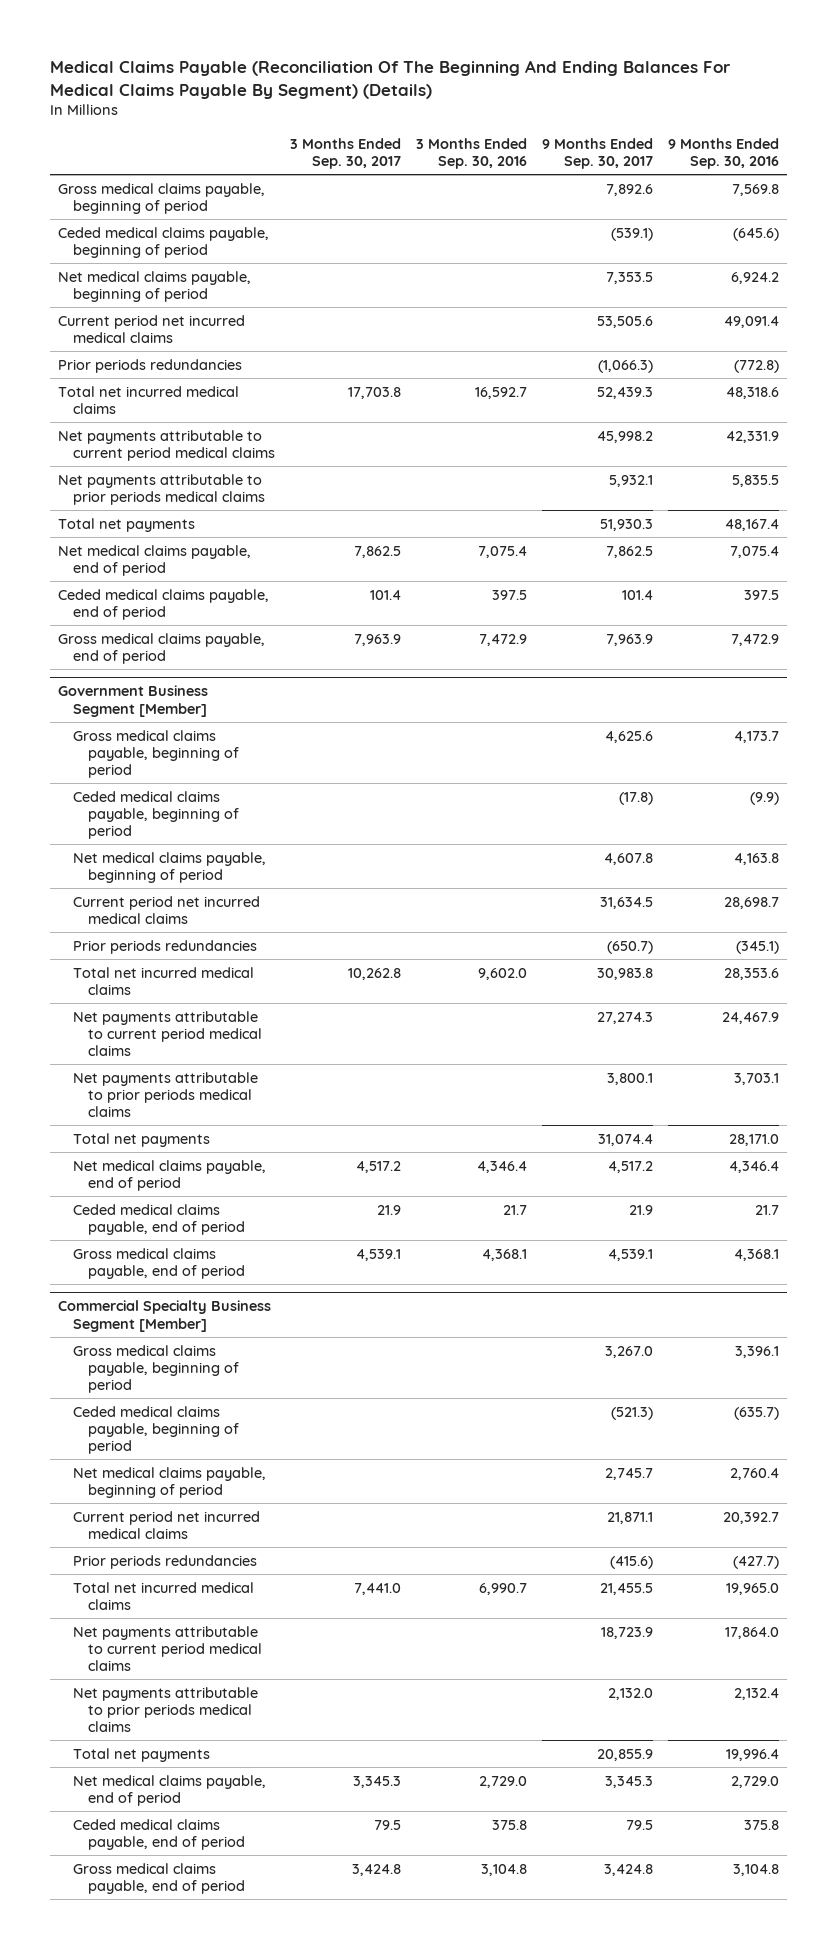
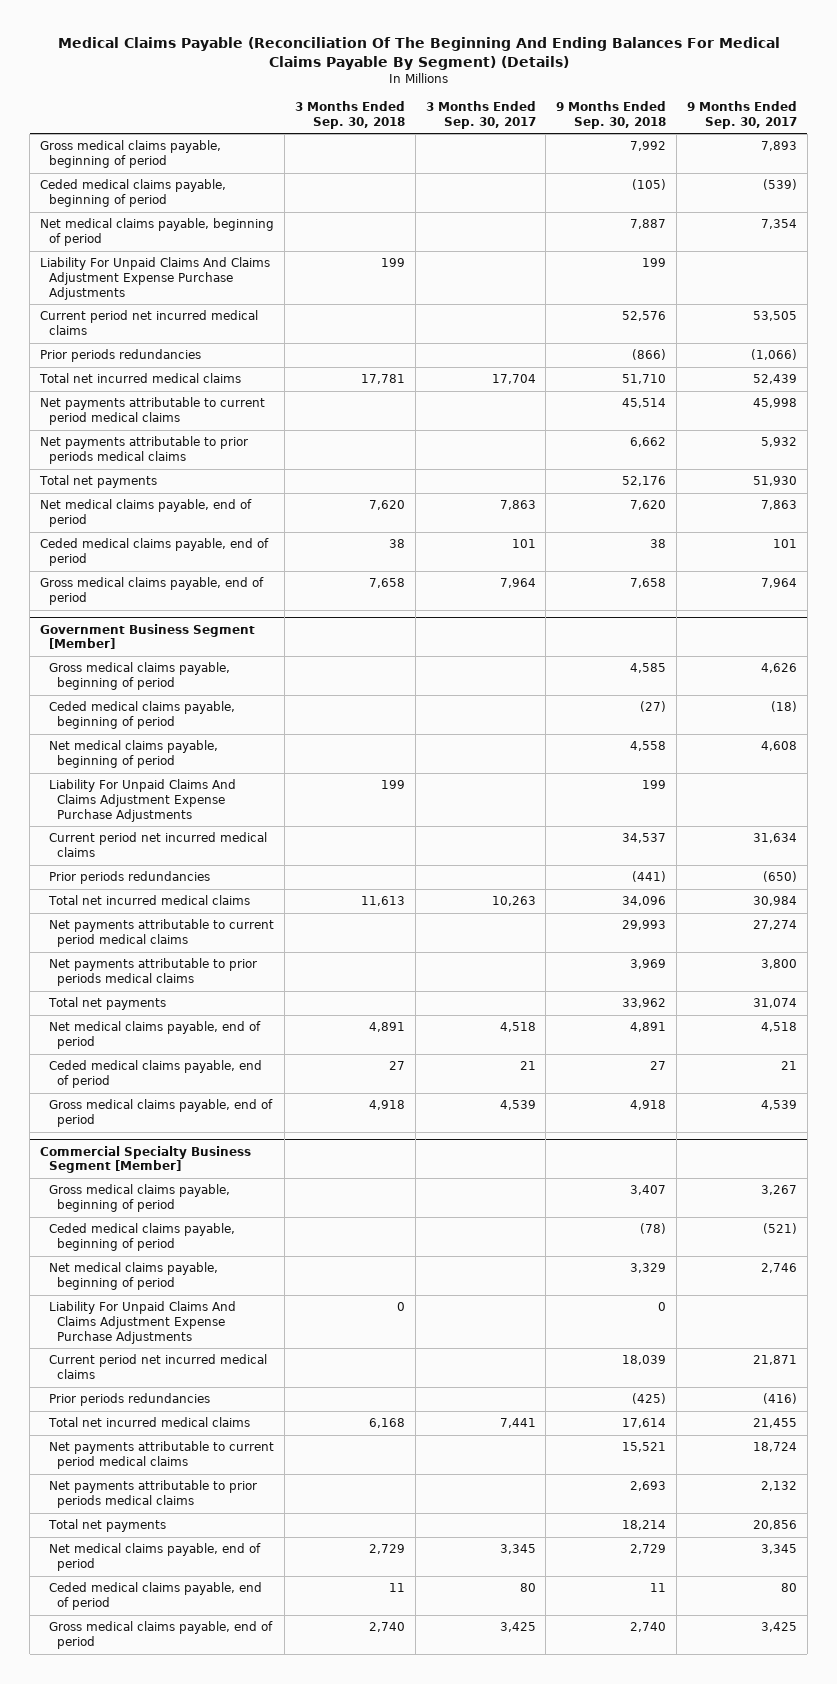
- | 3 Months Ended Sep. 30, 2017 | 3 Months Ended Sep. 30, 2016 | 9 Months Ended Sep. 30, 2017 | 9 Months Ended Sep. 30, 2016
+ | 3 Months Ended Sep. 30, 2018 | 3 Months Ended Sep. 30, 2017 | 9 Months Ended Sep. 30, 2018 | 9 Months Ended Sep. 30, 2017
- Gross medical claims payable, beginning of period | | | 7,892.6 | 7,569.8
- Ceded medical claims payable, beginning of period | | | (539.1) | (645.6)
- Net medical claims payable, beginning of period | | | 7,353.5 | 6,924.2
- Current period net incurred medical claims | | | 53,505.6 | 49,091.4
- Prior periods redundancies | | | (1,066.3) | (772.8)
- Total net incurred medical claims | 17,703.8 | 16,592.7 | 52,439.3 | 48,318.6
- Net payments attributable to current period medical claims | | | 45,998.2 | 42,331.9
- Net payments attributable to prior periods medical claims | | | 5,932.1 | 5,835.5
- Total net payments | | | 51,930.3 | 48,167.4
- Net medical claims payable, end of period | 7,862.5 | 7,075.4 | 7,862.5 | 7,075.4
- Ceded medical claims payable, end of period | 101.4 | 397.5 | 101.4 | 397.5
- Gross medical claims payable, end of period | 7,963.9 | 7,472.9 | 7,963.9 | 7,472.9
+ Gross medical claims payable, beginning of period | | | 7,992 | 7,893
+ Ceded medical claims payable, beginning of period | | | (105) | (539)
+ Net medical claims payable, beginning of period | | | 7,887 | 7,354
+ Liability For Unpaid Claims And Claims Adjustment Expense Purchase Adjustments | 199 | | 199 |
+ Current period net incurred medical claims | | | 52,576 | 53,505
+ Prior periods redundancies | | | (866) | (1,066)
+ Total net incurred medical claims | 17,781 | 17,704 | 51,710 | 52,439
+ Net payments attributable to current period medical claims | | | 45,514 | 45,998
+ Net payments attributable to prior periods medical claims | | | 6,662 | 5,932
+ Total net payments | | | 52,176 | 51,930
+ Net medical claims payable, end of period | 7,620 | 7,863 | 7,620 | 7,863
+ Ceded medical claims payable, end of period | 38 | 101 | 38 | 101
+ Gross medical claims payable, end of period | 7,658 | 7,964 | 7,658 | 7,964
@ Government Business Segment [Member]
- Gross medical claims payable, beginning of period | | | 4,625.6 | 4,173.7
- Ceded medical claims payable, beginning of period | | | (17.8) | (9.9)
- Net medical claims payable, beginning of period | | | 4,607.8 | 4,163.8
- Current period net incurred medical claims | | | 31,634.5 | 28,698.7
- Prior periods redundancies | | | (650.7) | (345.1)
- Total net incurred medical claims | 10,262.8 | 9,602.0 | 30,983.8 | 28,353.6
- Net payments attributable to current period medical claims | | | 27,274.3 | 24,467.9
- Net payments attributable to prior periods medical claims | | | 3,800.1 | 3,703.1
- Total net payments | | | 31,074.4 | 28,171.0
- Net medical claims payable, end of period | 4,517.2 | 4,346.4 | 4,517.2 | 4,346.4
- Ceded medical claims payable, end of period | 21.9 | 21.7 | 21.9 | 21.7
- Gross medical claims payable, end of period | 4,539.1 | 4,368.1 | 4,539.1 | 4,368.1
+ Gross medical claims payable, beginning of period | | | 4,585 | 4,626
+ Ceded medical claims payable, beginning of period | | | (27) | (18)
+ Net medical claims payable, beginning of period | | | 4,558 | 4,608
+ Liability For Unpaid Claims And Claims Adjustment Expense Purchase Adjustments | 199 | | 199 |
+ Current period net incurred medical claims | | | 34,537 | 31,634
+ Prior periods redundancies | | | (441) | (650)
+ Total net incurred medical claims | 11,613 | 10,263 | 34,096 | 30,984
+ Net payments attributable to current period medical claims | | | 29,993 | 27,274
+ Net payments attributable to prior periods medical claims | | | 3,969 | 3,800
+ Total net payments | | | 33,962 | 31,074
+ Net medical claims payable, end of period | 4,891 | 4,518 | 4,891 | 4,518
+ Ceded medical claims payable, end of period | 27 | 21 | 27 | 21
+ Gross medical claims payable, end of period | 4,918 | 4,539 | 4,918 | 4,539
@ Commercial Specialty Business Segment [Member]
- Gross medical claims payable, beginning of period | | | 3,267.0 | 3,396.1
- Ceded medical claims payable, beginning of period | | | (521.3) | (635.7)
- Net medical claims payable, beginning of period | | | 2,745.7 | 2,760.4
- Current period net incurred medical claims | | | 21,871.1 | 20,392.7
- Prior periods redundancies | | | (415.6) | (427.7)
- Total net incurred medical claims | 7,441.0 | 6,990.7 | 21,455.5 | 19,965.0
- Net payments attributable to current period medical claims | | | 18,723.9 | 17,864.0
- Net payments attributable to prior periods medical claims | | | 2,132.0 | 2,132.4
- Total net payments | | | 20,855.9 | 19,996.4
- Net medical claims payable, end of period | 3,345.3 | 2,729.0 | 3,345.3 | 2,729.0
- Ceded medical claims payable, end of period | 79.5 | 375.8 | 79.5 | 375.8
- Gross medical claims payable, end of period | 3,424.8 | 3,104.8 | 3,424.8 | 3,104.8
+ Gross medical claims payable, beginning of period | | | 3,407 | 3,267
+ Ceded medical claims payable, beginning of period | | | (78) | (521)
+ Net medical claims payable, beginning of period | | | 3,329 | 2,746
+ Liability For Unpaid Claims And Claims Adjustment Expense Purchase Adjustments | 0 | | 0 |
+ Current period net incurred medical claims | | | 18,039 | 21,871
+ Prior periods redundancies | | | (425) | (416)
+ Total net incurred medical claims | 6,168 | 7,441 | 17,614 | 21,455
+ Net payments attributable to current period medical claims | | | 15,521 | 18,724
+ Net payments attributable to prior periods medical claims | | | 2,693 | 2,132
+ Total net payments | | | 18,214 | 20,856
+ Net medical claims payable, end of period | 2,729 | 3,345 | 2,729 | 3,345
+ Ceded medical claims payable, end of period | 11 | 80 | 11 | 80
+ Gross medical claims payable, end of period | 2,740 | 3,425 | 2,740 | 3,425

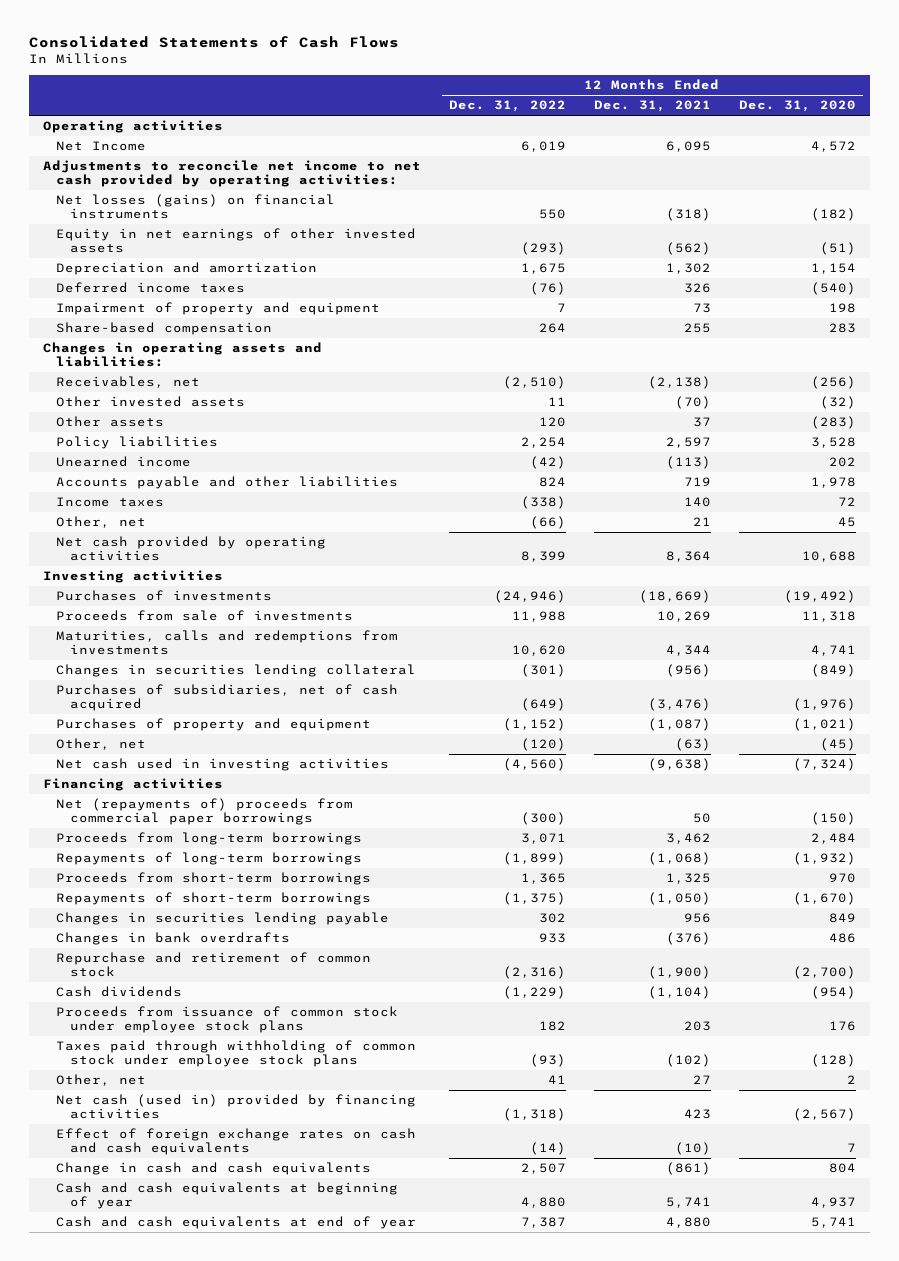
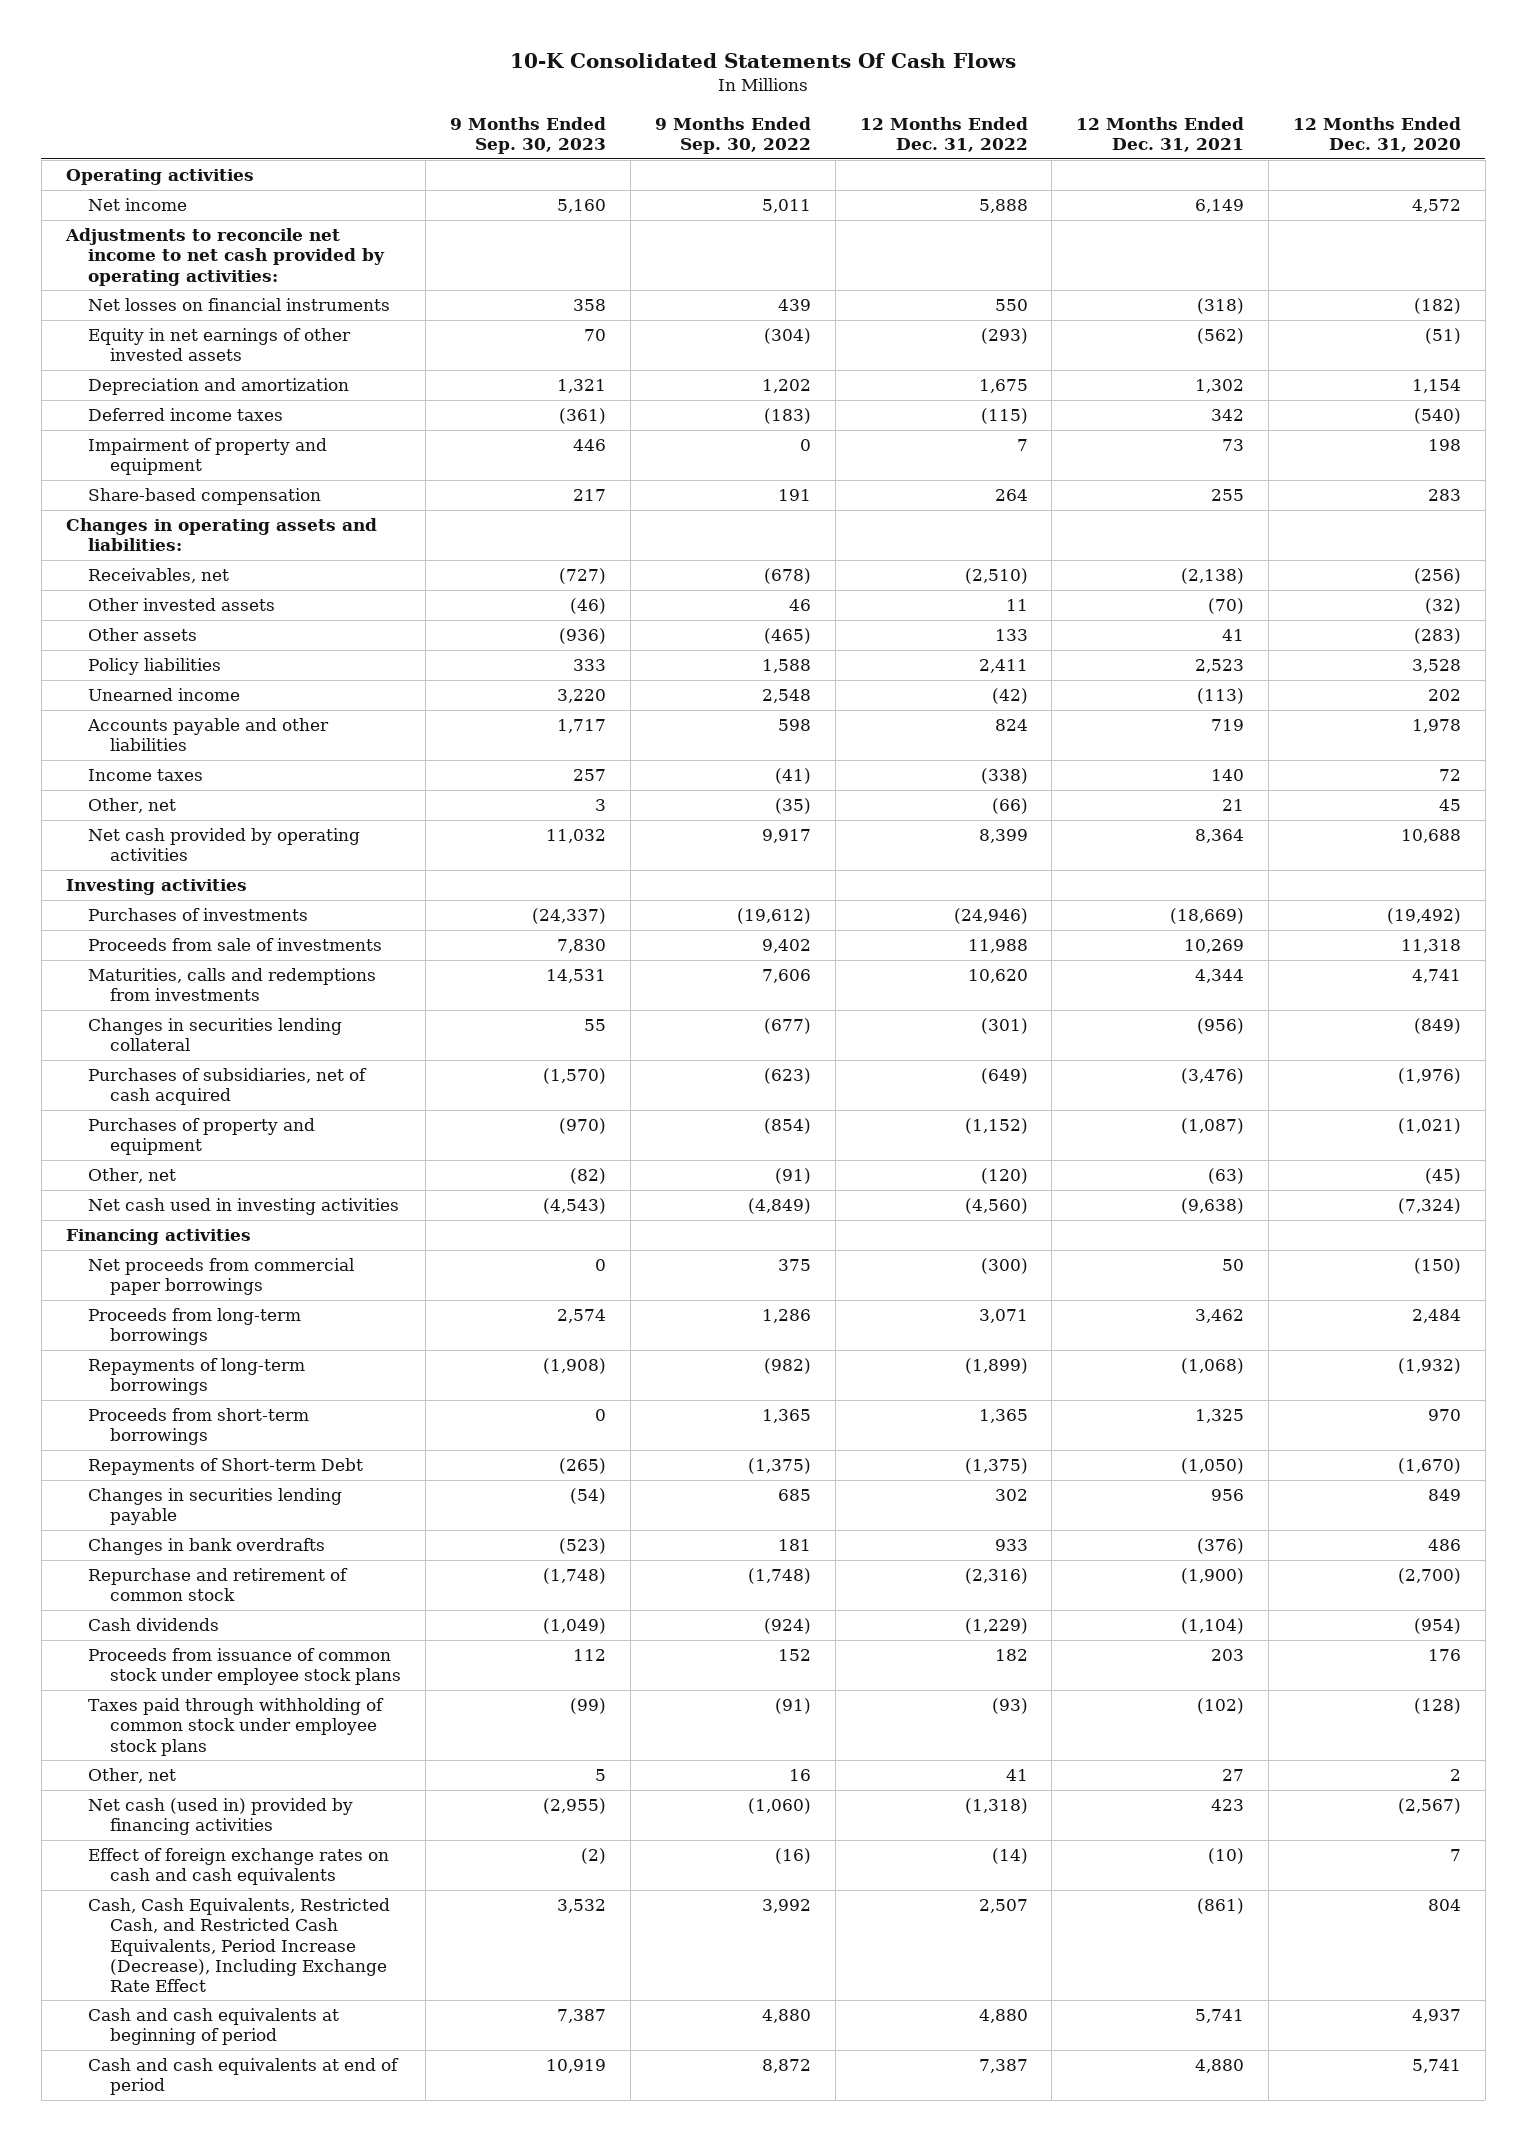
- Consolidated Statements of Cash Flows
+ 10-K Consolidated Statements Of Cash Flows
- | 12 Months Ended Dec. 31, 2022 | 12 Months Ended Dec. 31, 2021 | 12 Months Ended Dec. 31, 2020
+ | 9 Months Ended Sep. 30, 2023 | 9 Months Ended Sep. 30, 2022 | 12 Months Ended Dec. 31, 2022 | 12 Months Ended Dec. 31, 2021 | 12 Months Ended Dec. 31, 2020
- Net Income | 6,019 | 6,095 | 4,572
+ Net income | 5,160 | 5,011 | 5,888 | 6,149 | 4,572
- Net losses (gains) on financial instruments | 550 | (318) | (182)
+ Net losses on financial instruments | 358 | 439 | 550 | (318) | (182)
- Deferred income taxes | (76) | 326 | (540)
+ Deferred income taxes | (361) | (183) | (115) | 342 | (540)
- Other assets | 120 | 37 | (283)
- Policy liabilities | 2,254 | 2,597 | 3,528
+ Other assets | (936) | (465) | 133 | 41 | (283)
+ Policy liabilities | 333 | 1,588 | 2,411 | 2,523 | 3,528
- Net (repayments of) proceeds from commercial paper borrowings | (300) | 50 | (150)
+ Net proceeds from commercial paper borrowings | 0 | 375 | (300) | 50 | (150)
- Repayments of short-term borrowings | (1,375) | (1,050) | (1,670)
+ Repayments of Short-term Debt | (265) | (1,375) | (1,375) | (1,050) | (1,670)
- Change in cash and cash equivalents | 2,507 | (861) | 804
- Cash and cash equivalents at beginning of year | 4,880 | 5,741 | 4,937
- Cash and cash equivalents at end of year | 7,387 | 4,880 | 5,741
+ Cash, Cash Equivalents, Restricted Cash, and Restricted Cash Equivalents, Period Increase (Decrease), Including Exchange Rate Effect | 3,532 | 3,992 | 2,507 | (861) | 804
+ Cash and cash equivalents at beginning of period | 7,387 | 4,880 | 4,880 | 5,741 | 4,937
+ Cash and cash equivalents at end of period | 10,919 | 8,872 | 7,387 | 4,880 | 5,741

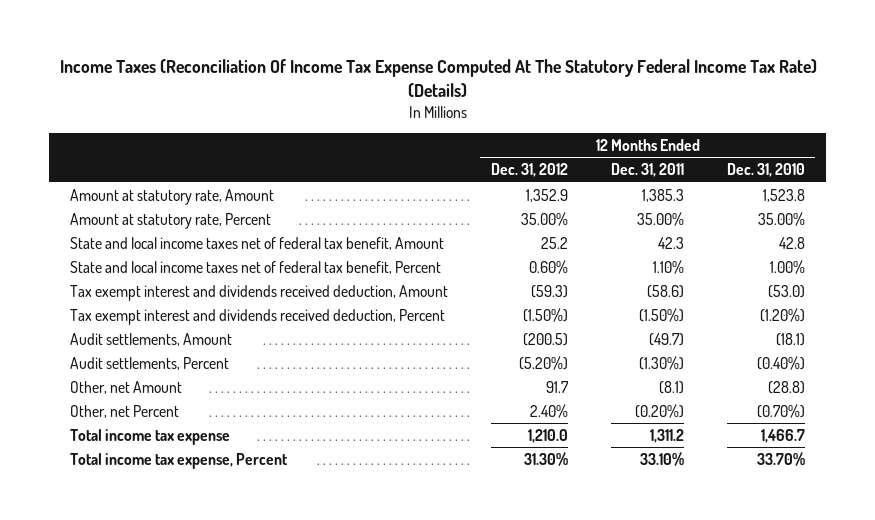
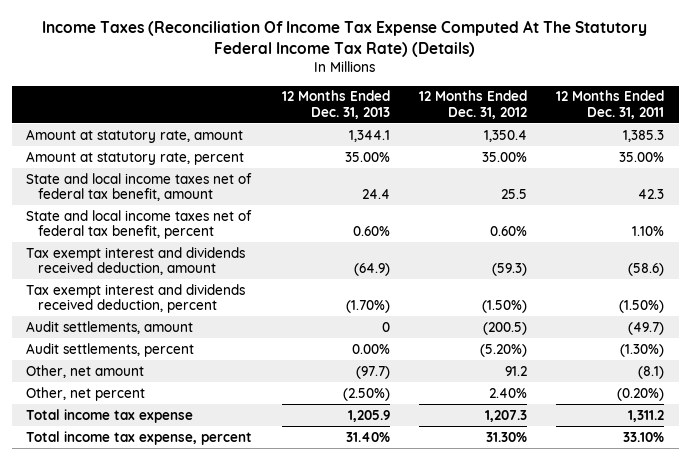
- | 12 Months Ended Dec. 31, 2012 | 12 Months Ended Dec. 31, 2011 | 12 Months Ended Dec. 31, 2010
+ | 12 Months Ended Dec. 31, 2013 | 12 Months Ended Dec. 31, 2012 | 12 Months Ended Dec. 31, 2011
- Amount at statutory rate, Amount | 1,352.9 | 1,385.3 | 1,523.8
- Amount at statutory rate, Percent | 35.00% | 35.00% | 35.00%
- State and local income taxes net of federal tax benefit, Amount | 25.2 | 42.3 | 42.8
- State and local income taxes net of federal tax benefit, Percent | 0.60% | 1.10% | 1.00%
- Tax exempt interest and dividends received deduction, Amount | (59.3) | (58.6) | (53.0)
- Tax exempt interest and dividends received deduction, Percent | (1.50%) | (1.50%) | (1.20%)
- Audit settlements, Amount | (200.5) | (49.7) | (18.1)
- Audit settlements, Percent | (5.20%) | (1.30%) | (0.40%)
- Other, net Amount | 91.7 | (8.1) | (28.8)
- Other, net Percent | 2.40% | (0.20%) | (0.70%)
- Total income tax expense | 1,210.0 | 1,311.2 | 1,466.7
- Total income tax expense, Percent | 31.30% | 33.10% | 33.70%
+ Amount at statutory rate, amount | 1,344.1 | 1,350.4 | 1,385.3
+ Amount at statutory rate, percent | 35.00% | 35.00% | 35.00%
+ State and local income taxes net of federal tax benefit, amount | 24.4 | 25.5 | 42.3
+ State and local income taxes net of federal tax benefit, percent | 0.60% | 0.60% | 1.10%
+ Tax exempt interest and dividends received deduction, amount | (64.9) | (59.3) | (58.6)
+ Tax exempt interest and dividends received deduction, percent | (1.70%) | (1.50%) | (1.50%)
+ Audit settlements, amount | 0 | (200.5) | (49.7)
+ Audit settlements, percent | 0.00% | (5.20%) | (1.30%)
+ Other, net amount | (97.7) | 91.2 | (8.1)
+ Other, net percent | (2.50%) | 2.40% | (0.20%)
+ Total income tax expense | 1,205.9 | 1,207.3 | 1,311.2
+ Total income tax expense, percent | 31.40% | 31.30% | 33.10%

